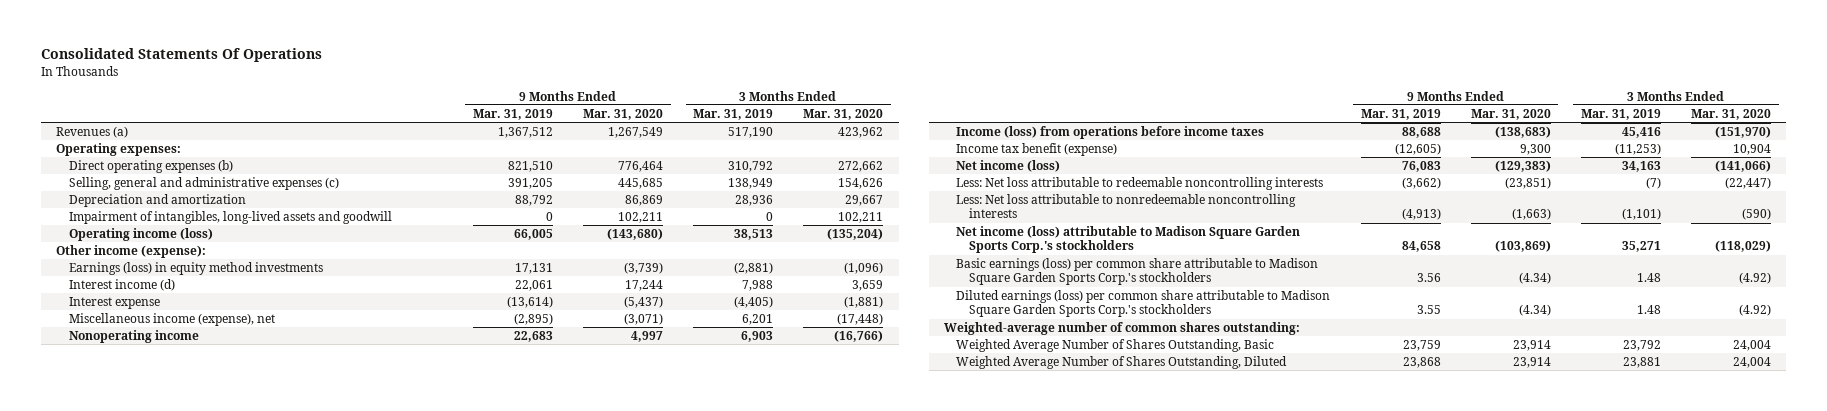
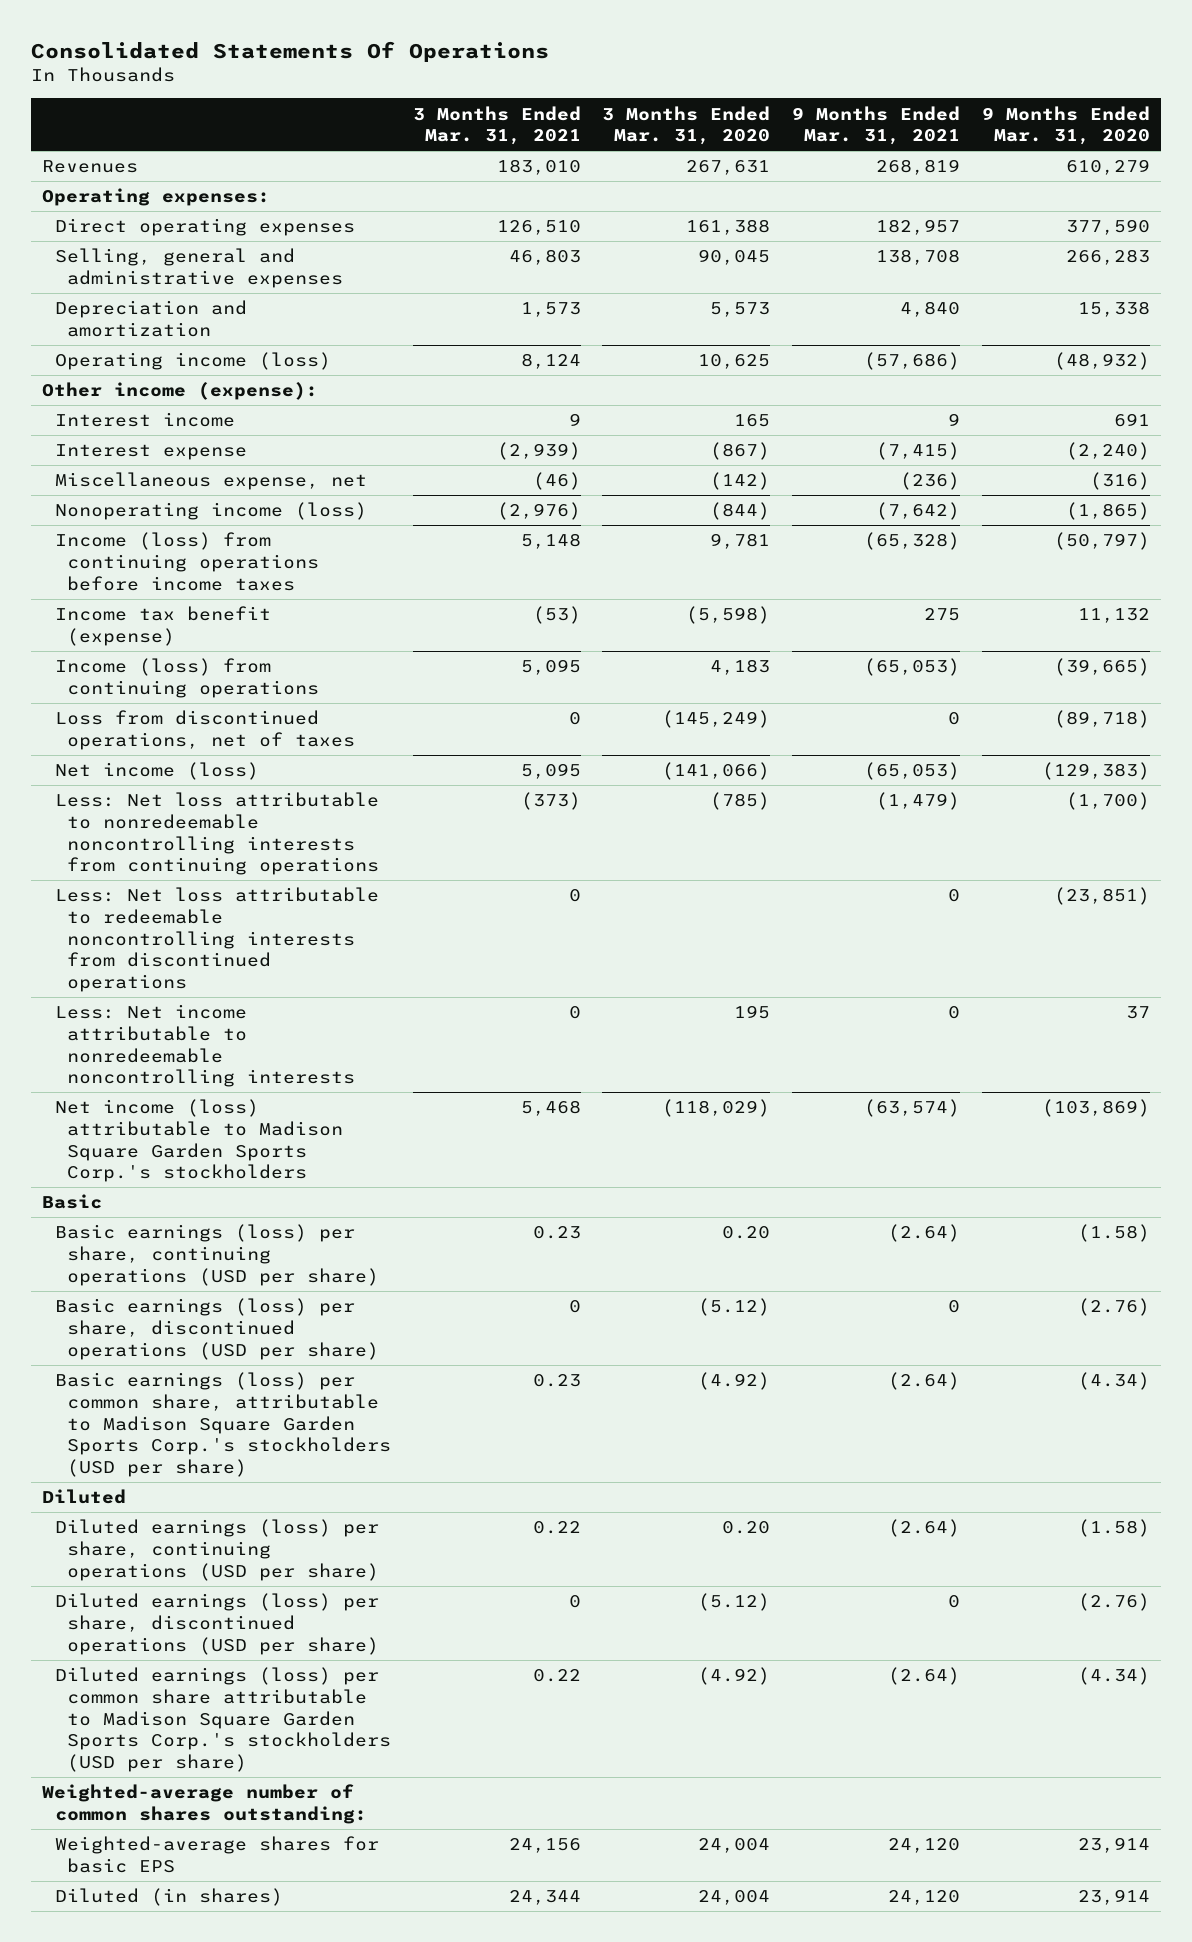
- | 9 Months Ended Mar. 31, 2019 | 9 Months Ended Mar. 31, 2020 | 3 Months Ended Mar. 31, 2019 | 3 Months Ended Mar. 31, 2020
+ | 3 Months Ended Mar. 31, 2021 | 3 Months Ended Mar. 31, 2020 | 9 Months Ended Mar. 31, 2021 | 9 Months Ended Mar. 31, 2020
- Revenues (a) | 1,367,512 | 1,267,549 | 517,190 | 423,962
+ Revenues | 183,010 | 267,631 | 268,819 | 610,279
- Direct operating expenses (b) | 821,510 | 776,464 | 310,792 | 272,662
- Selling, general and administrative expenses (c) | 391,205 | 445,685 | 138,949 | 154,626
- Depreciation and amortization | 88,792 | 86,869 | 28,936 | 29,667
- Impairment of intangibles, long-lived assets and goodwill | 0 | 102,211 | 0 | 102,211
- Operating income (loss) | 66,005 | (143,680) | 38,513 | (135,204)
+ Direct operating expenses | 126,510 | 161,388 | 182,957 | 377,590
+ Selling, general and administrative expenses | 46,803 | 90,045 | 138,708 | 266,283
+ Depreciation and amortization | 1,573 | 5,573 | 4,840 | 15,338
+ Operating income (loss) | 8,124 | 10,625 | (57,686) | (48,932)
- Earnings (loss) in equity method investments | 17,131 | (3,739) | (2,881) | (1,096)
- Interest income (d) | 22,061 | 17,244 | 7,988 | 3,659
- Interest expense | (13,614) | (5,437) | (4,405) | (1,881)
- Miscellaneous income (expense), net | (2,895) | (3,071) | 6,201 | (17,448)
- Nonoperating income | 22,683 | 4,997 | 6,903 | (16,766)
- Income (loss) from operations before income taxes | 88,688 | (138,683) | 45,416 | (151,970)
- Income tax benefit (expense) | (12,605) | 9,300 | (11,253) | 10,904
+ Interest income | 9 | 165 | 9 | 691
+ Interest expense | (2,939) | (867) | (7,415) | (2,240)
+ Miscellaneous expense, net | (46) | (142) | (236) | (316)
+ Nonoperating income (loss) | (2,976) | (844) | (7,642) | (1,865)
+ Income (loss) from continuing operations before income taxes | 5,148 | 9,781 | (65,328) | (50,797)
+ Income tax benefit (expense) | (53) | (5,598) | 275 | 11,132
+ Income (loss) from continuing operations | 5,095 | 4,183 | (65,053) | (39,665)
+ Loss from discontinued operations, net of taxes | 0 | (145,249) | 0 | (89,718)
- Less: Net loss attributable to redeemable noncontrolling interests | (3,662) | (23,851) | (7) | (22,447)
- Less: Net loss attributable to nonredeemable noncontrolling interests | (4,913) | (1,663) | (1,101) | (590)
+ Less: Net loss attributable to nonredeemable noncontrolling interests from continuing operations | (373) | (785) | (1,479) | (1,700)
+ Less: Net loss attributable to redeemable noncontrolling interests from discontinued operations | 0 | | 0 | (23,851)
+ Less: Net income attributable to nonredeemable noncontrolling interests | 0 | 195 | 0 | 37
- Basic earnings (loss) per common share attributable to Madison Square Garden Sports Corp.'s stockholders | 3.56 | (4.34) | 1.48 | (4.92)
- Diluted earnings (loss) per common share attributable to Madison Square Garden Sports Corp.'s stockholders | 3.55 | (4.34) | 1.48 | (4.92)
+ Basic
+ Basic earnings (loss) per share, continuing operations (USD per share) | 0.23 | 0.20 | (2.64) | (1.58)
+ Basic earnings (loss) per share, discontinued operations (USD per share) | 0 | (5.12) | 0 | (2.76)
+ Basic earnings (loss) per common share, attributable to Madison Square Garden Sports Corp.'s stockholders (USD per share) | 0.23 | (4.92) | (2.64) | (4.34)
+ Diluted
+ Diluted earnings (loss) per share, continuing operations (USD per share) | 0.22 | 0.20 | (2.64) | (1.58)
+ Diluted earnings (loss) per share, discontinued operations (USD per share) | 0 | (5.12) | 0 | (2.76)
+ Diluted earnings (loss) per common share attributable to Madison Square Garden Sports Corp.'s stockholders (USD per share) | 0.22 | (4.92) | (2.64) | (4.34)
- Weighted Average Number of Shares Outstanding, Basic | 23,759 | 23,914 | 23,792 | 24,004
- Weighted Average Number of Shares Outstanding, Diluted | 23,868 | 23,914 | 23,881 | 24,004
+ Weighted-average shares for basic EPS | 24,156 | 24,004 | 24,120 | 23,914
+ Diluted (in shares) | 24,344 | 24,004 | 24,120 | 23,914

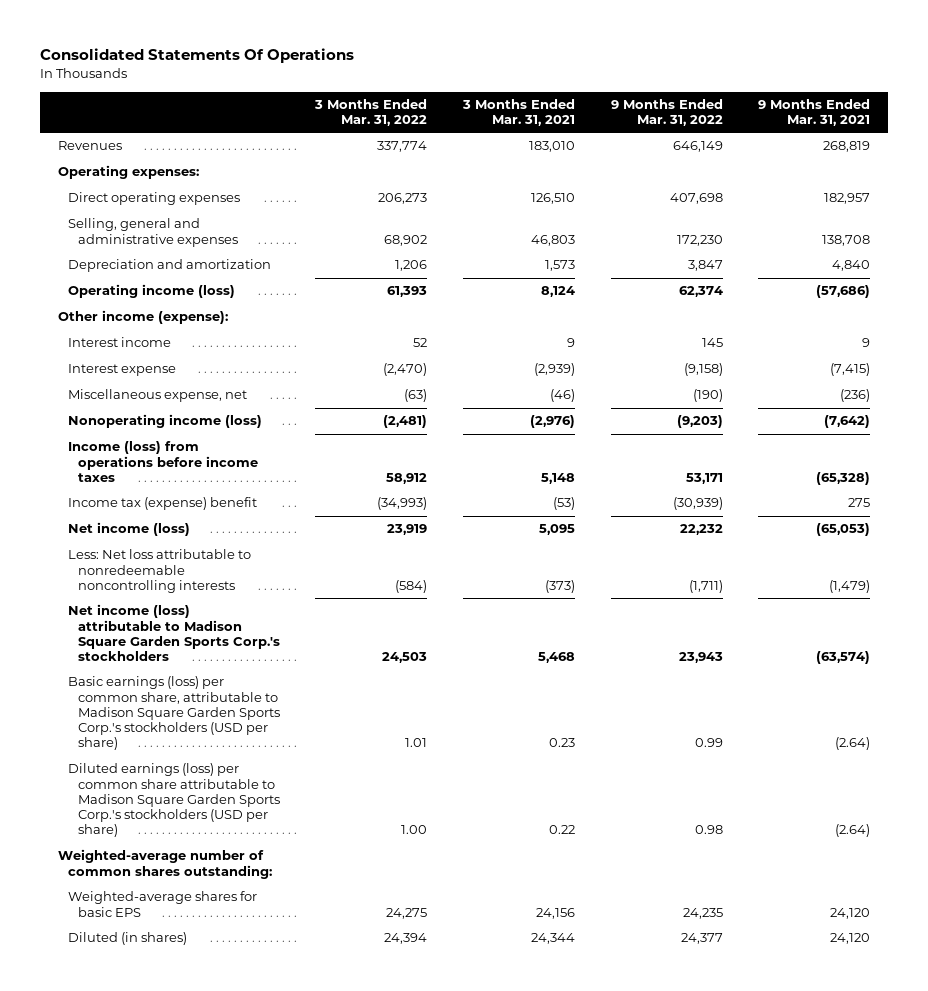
- | 3 Months Ended Mar. 31, 2021 | 3 Months Ended Mar. 31, 2020 | 9 Months Ended Mar. 31, 2021 | 9 Months Ended Mar. 31, 2020
+ | 3 Months Ended Mar. 31, 2022 | 3 Months Ended Mar. 31, 2021 | 9 Months Ended Mar. 31, 2022 | 9 Months Ended Mar. 31, 2021
- Income (loss) from continuing operations before income taxes | 5,148 | 9,781 | (65,328) | (50,797)
- Income tax benefit (expense) | (53) | (5,598) | 275 | 11,132
- Income (loss) from continuing operations | 5,095 | 4,183 | (65,053) | (39,665)
- Loss from discontinued operations, net of taxes | 0 | (145,249) | 0 | (89,718)
+ Income (loss) from operations before income taxes | 58,912 | 5,148 | 53,171 | (65,328)
+ Income tax (expense) benefit | (34,993) | (53) | (30,939) | 275
- Less: Net loss attributable to nonredeemable noncontrolling interests from continuing operations | (373) | (785) | (1,479) | (1,700)
- Less: Net loss attributable to redeemable noncontrolling interests from discontinued operations | 0 | | 0 | (23,851)
- Less: Net income attributable to nonredeemable noncontrolling interests | 0 | 195 | 0 | 37
+ Less: Net loss attributable to nonredeemable noncontrolling interests | (584) | (373) | (1,711) | (1,479)
- Basic
- Basic earnings (loss) per share, continuing operations (USD per share) | 0.23 | 0.20 | (2.64) | (1.58)
- Basic earnings (loss) per share, discontinued operations (USD per share) | 0 | (5.12) | 0 | (2.76)
- Diluted
- Diluted earnings (loss) per share, continuing operations (USD per share) | 0.22 | 0.20 | (2.64) | (1.58)
- Diluted earnings (loss) per share, discontinued operations (USD per share) | 0 | (5.12) | 0 | (2.76)

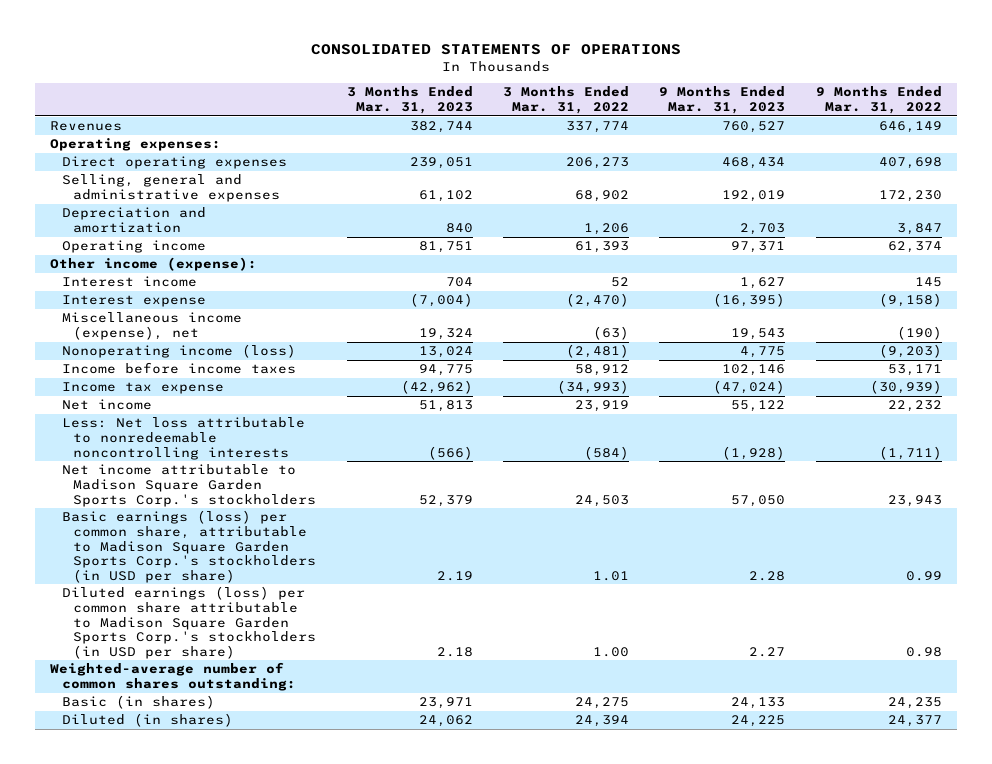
- Consolidated Statements Of Operations
+ CONSOLIDATED STATEMENTS OF OPERATIONS
- | 3 Months Ended Mar. 31, 2022 | 3 Months Ended Mar. 31, 2021 | 9 Months Ended Mar. 31, 2022 | 9 Months Ended Mar. 31, 2021
+ | 3 Months Ended Mar. 31, 2023 | 3 Months Ended Mar. 31, 2022 | 9 Months Ended Mar. 31, 2023 | 9 Months Ended Mar. 31, 2022
- Operating income (loss) | 61,393 | 8,124 | 62,374 | (57,686)
+ Operating income | 81,751 | 61,393 | 97,371 | 62,374
- Miscellaneous expense, net | (63) | (46) | (190) | (236)
+ Miscellaneous income (expense), net | 19,324 | (63) | 19,543 | (190)
- Income (loss) from operations before income taxes | 58,912 | 5,148 | 53,171 | (65,328)
- Income tax (expense) benefit | (34,993) | (53) | (30,939) | 275
- Net income (loss) | 23,919 | 5,095 | 22,232 | (65,053)
+ Income before income taxes | 94,775 | 58,912 | 102,146 | 53,171
+ Income tax expense | (42,962) | (34,993) | (47,024) | (30,939)
+ Net income | 51,813 | 23,919 | 55,122 | 22,232
- Net income (loss) attributable to Madison Square Garden Sports Corp.'s stockholders | 24,503 | 5,468 | 23,943 | (63,574)
- Basic earnings (loss) per common share, attributable to Madison Square Garden Sports Corp.'s stockholders (USD per share) | 1.01 | 0.23 | 0.99 | (2.64)
- Diluted earnings (loss) per common share attributable to Madison Square Garden Sports Corp.'s stockholders (USD per share) | 1.00 | 0.22 | 0.98 | (2.64)
+ Net income attributable to Madison Square Garden Sports Corp.'s stockholders | 52,379 | 24,503 | 57,050 | 23,943
+ Basic earnings (loss) per common share, attributable to Madison Square Garden Sports Corp.'s stockholders (in USD per share) | 2.19 | 1.01 | 2.28 | 0.99
+ Diluted earnings (loss) per common share attributable to Madison Square Garden Sports Corp.'s stockholders (in USD per share) | 2.18 | 1.00 | 2.27 | 0.98
- Weighted-average shares for basic EPS | 24,275 | 24,156 | 24,235 | 24,120
+ Basic (in shares) | 23,971 | 24,275 | 24,133 | 24,235

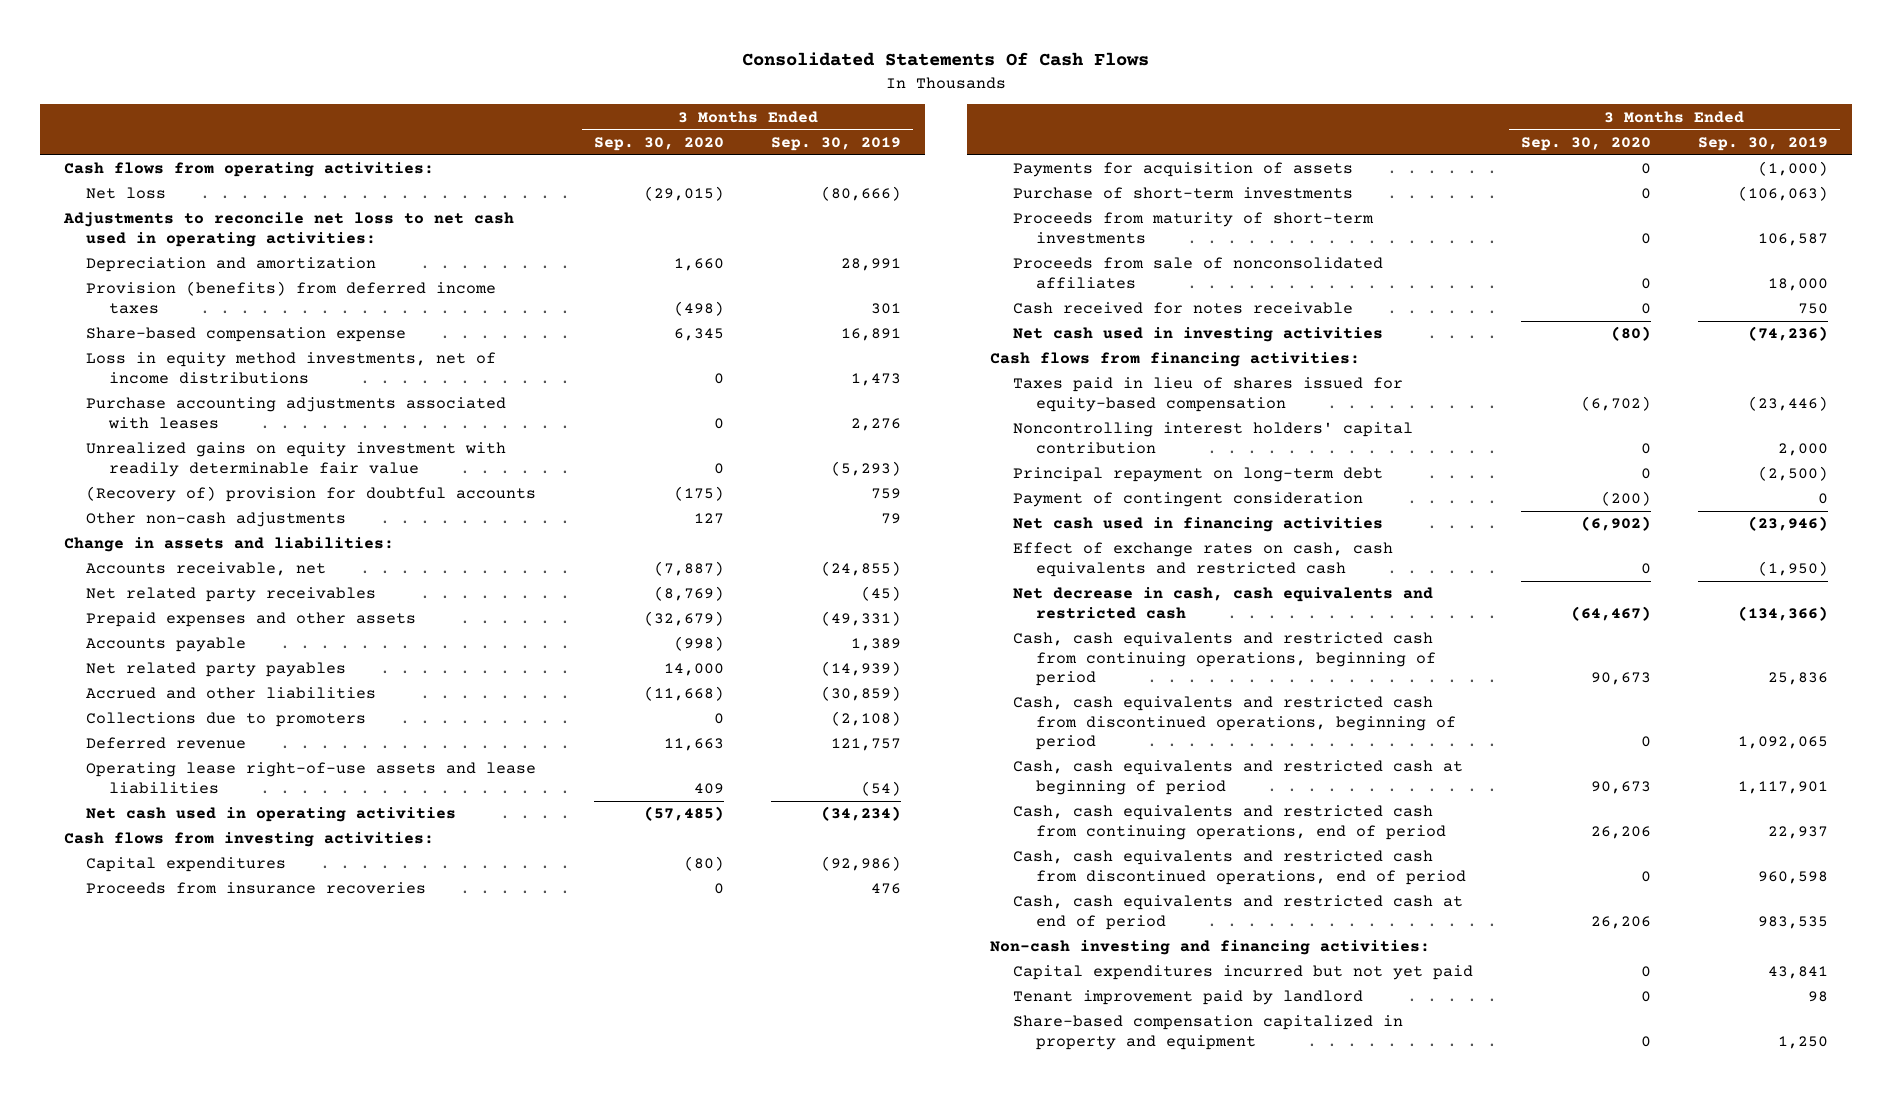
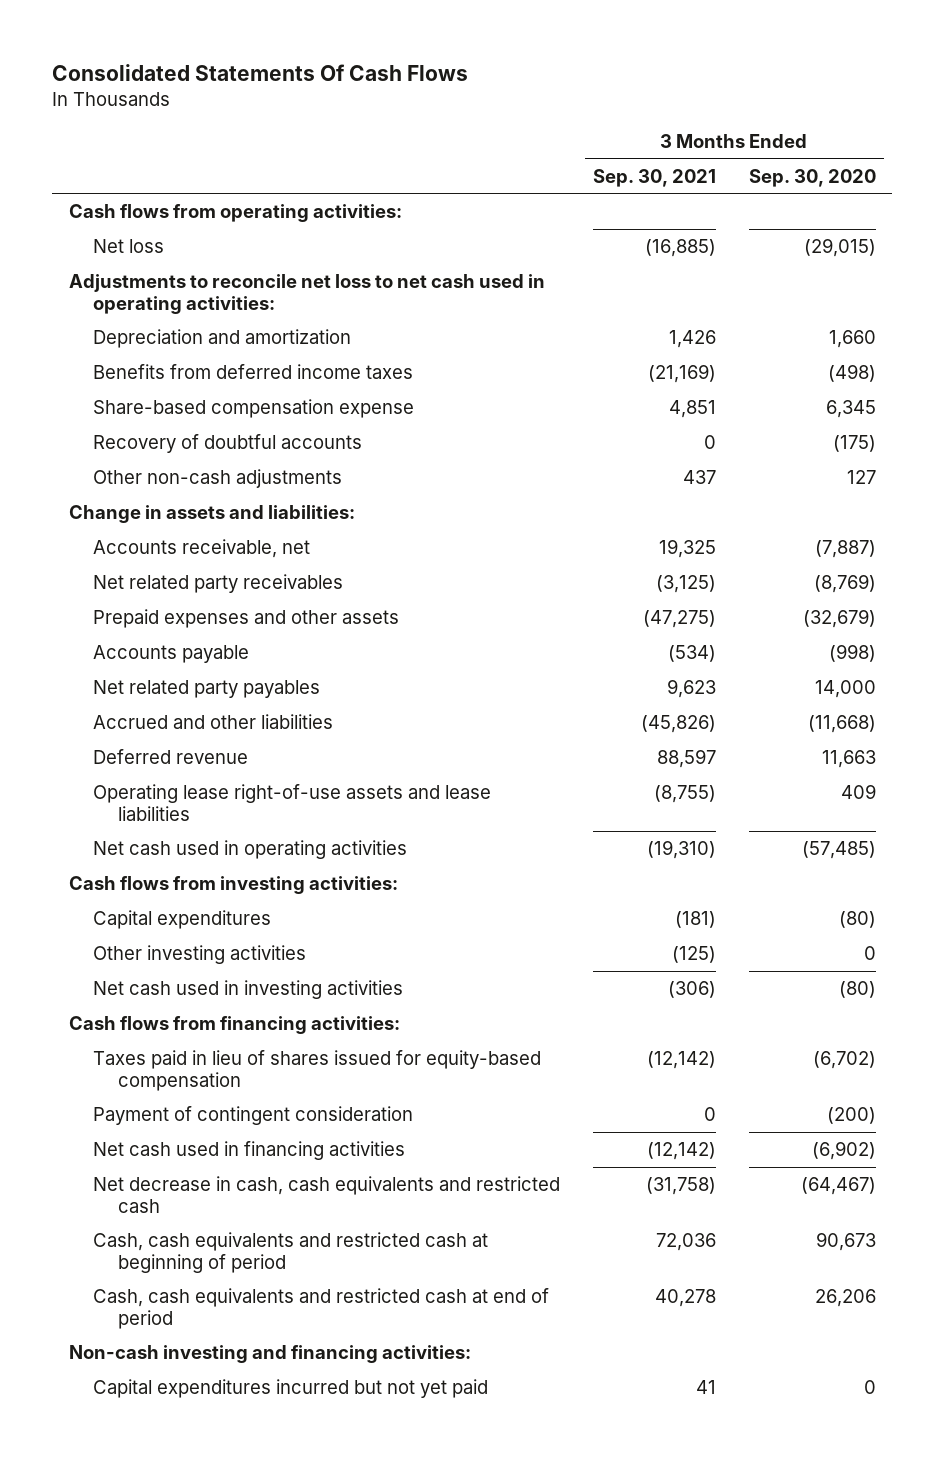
- | 3 Months Ended Sep. 30, 2020 | 3 Months Ended Sep. 30, 2019
+ | 3 Months Ended Sep. 30, 2021 | 3 Months Ended Sep. 30, 2020
- Provision (benefits) from deferred income taxes | (498) | 301
+ Benefits from deferred income taxes | (21,169) | (498)
- Loss in equity method investments, net of income distributions | 0 | 1,473
- Purchase accounting adjustments associated with leases | 0 | 2,276
- Unrealized gains on equity investment with readily determinable fair value | 0 | (5,293)
- (Recovery of) provision for doubtful accounts | (175) | 759
+ Recovery of doubtful accounts | 0 | (175)
- Collections due to promoters | 0 | (2,108)
- Proceeds from insurance recoveries | 0 | 476
- Payments for acquisition of assets | 0 | (1,000)
- Purchase of short-term investments | 0 | (106,063)
- Proceeds from maturity of short-term investments | 0 | 106,587
- Proceeds from sale of nonconsolidated affiliates | 0 | 18,000
- Cash received for notes receivable | 0 | 750
+ Other investing activities | (125) | 0
- Noncontrolling interest holders' capital contribution | 0 | 2,000
- Principal repayment on long-term debt | 0 | (2,500)
- Effect of exchange rates on cash, cash equivalents and restricted cash | 0 | (1,950)
- Cash, cash equivalents and restricted cash from continuing operations, beginning of period | 90,673 | 25,836
- Cash, cash equivalents and restricted cash from discontinued operations, beginning of period | 0 | 1,092,065
- Cash, cash equivalents and restricted cash from continuing operations, end of period | 26,206 | 22,937
- Cash, cash equivalents and restricted cash from discontinued operations, end of period | 0 | 960,598
- Tenant improvement paid by landlord | 0 | 98
- Share-based compensation capitalized in property and equipment | 0 | 1,250

